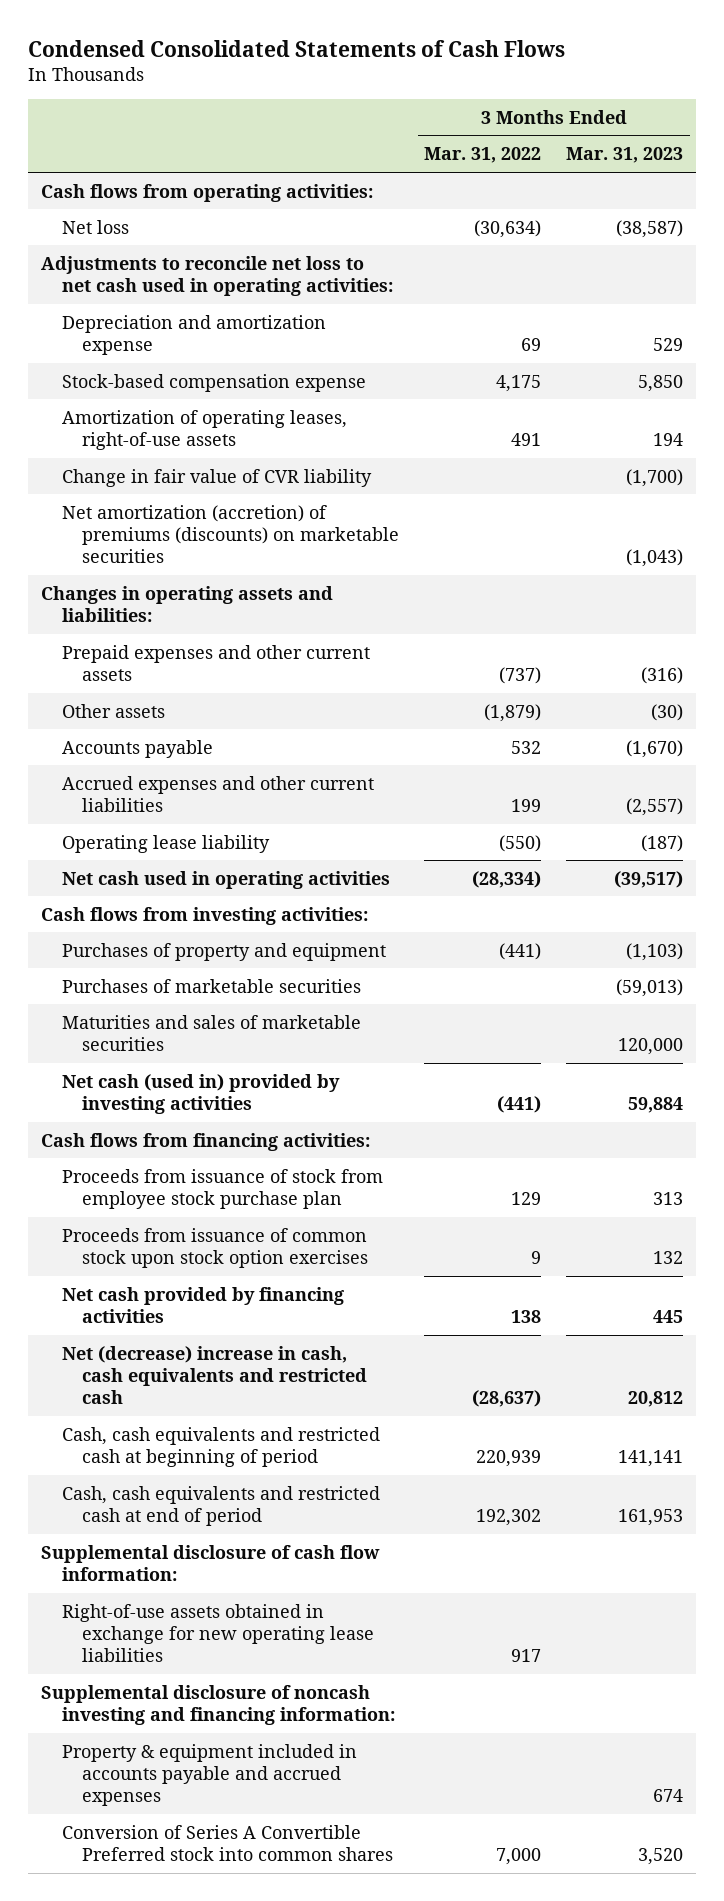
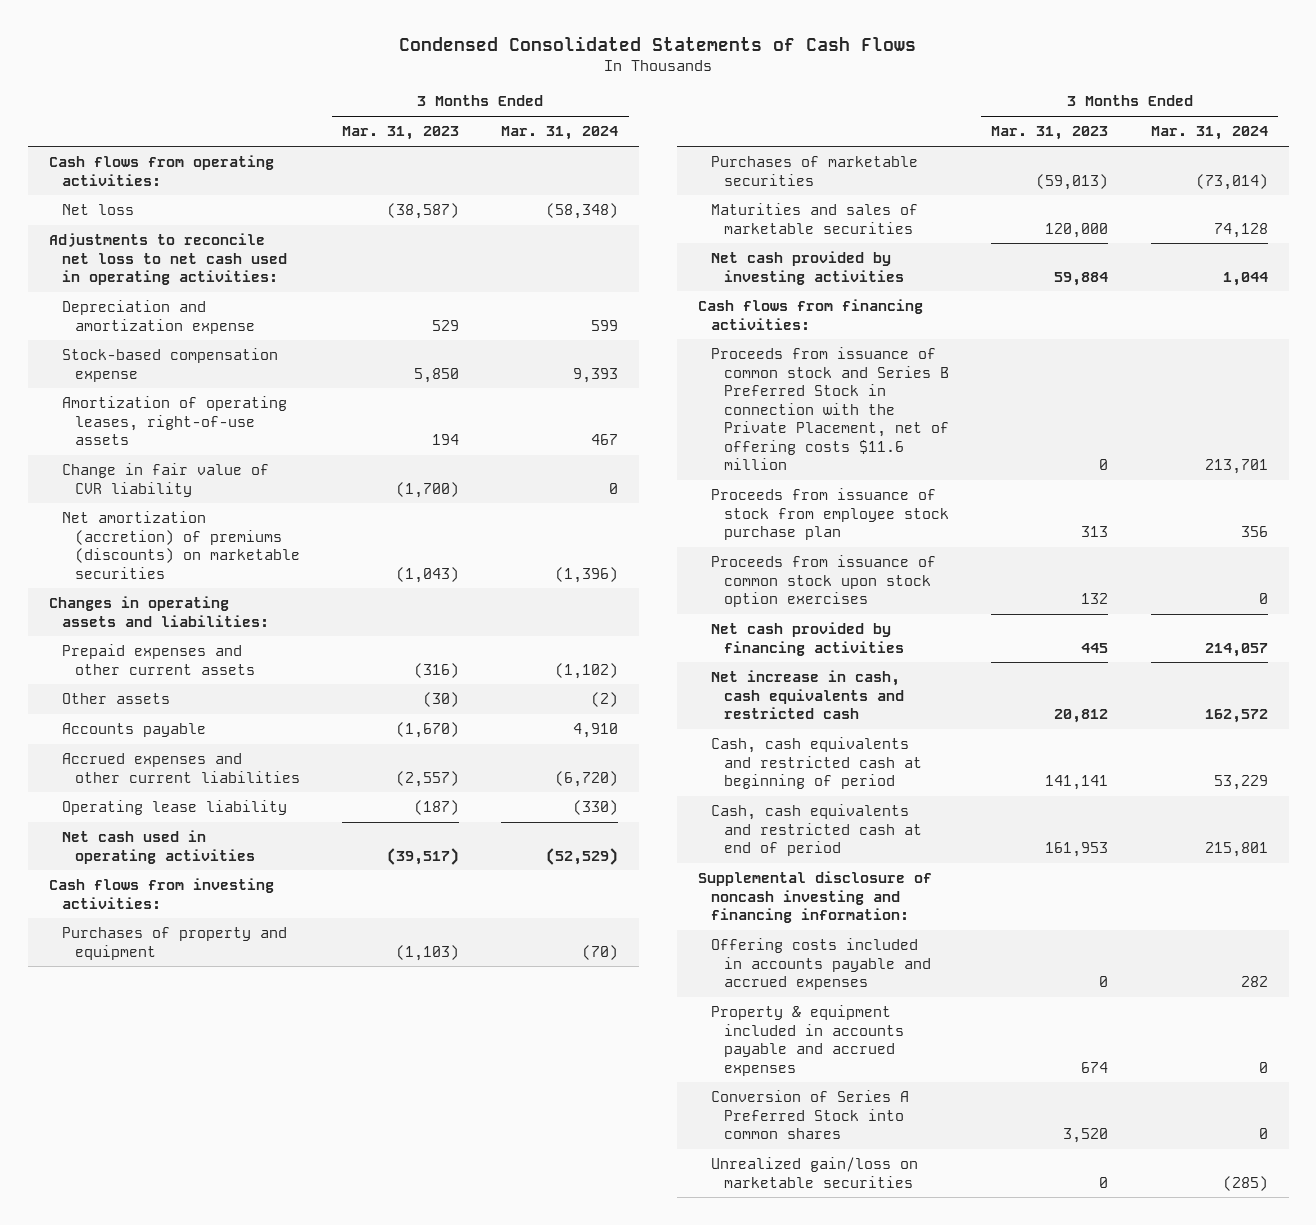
- | 3 Months Ended Mar. 31, 2022 | 3 Months Ended Mar. 31, 2023
+ | 3 Months Ended Mar. 31, 2023 | 3 Months Ended Mar. 31, 2024
- Net cash (used in) provided by investing activities | (441) | 59,884
+ Net cash provided by investing activities | 59,884 | 1,044
+ Proceeds from issuance of common stock and Series B Preferred Stock in connection with the Private Placement, net of offering costs $11.6 million | 0 | 213,701
- Net (decrease) increase in cash, cash equivalents and restricted cash | (28,637) | 20,812
+ Net increase in cash, cash equivalents and restricted cash | 20,812 | 162,572
- Supplemental disclosure of cash flow information:
- Right-of-use assets obtained in exchange for new operating lease liabilities | 917 |
+ Offering costs included in accounts payable and accrued expenses | 0 | 282
- Conversion of Series A Convertible Preferred stock into common shares | 7,000 | 3,520
+ Conversion of Series A Preferred Stock into common shares | 3,520 | 0
+ Unrealized gain/loss on marketable securities | 0 | (285)

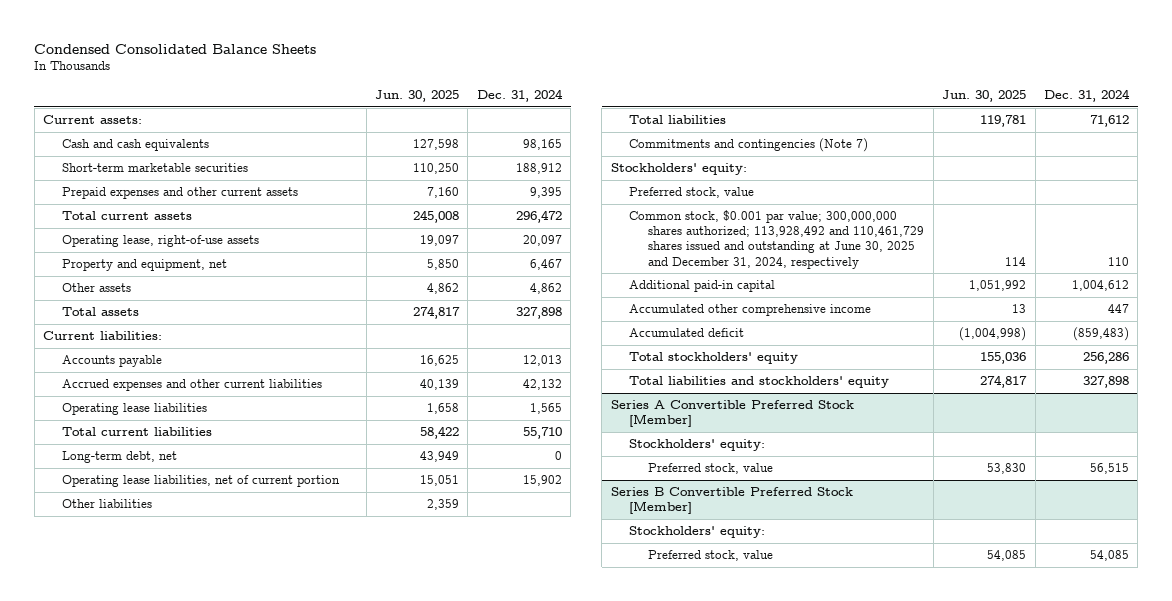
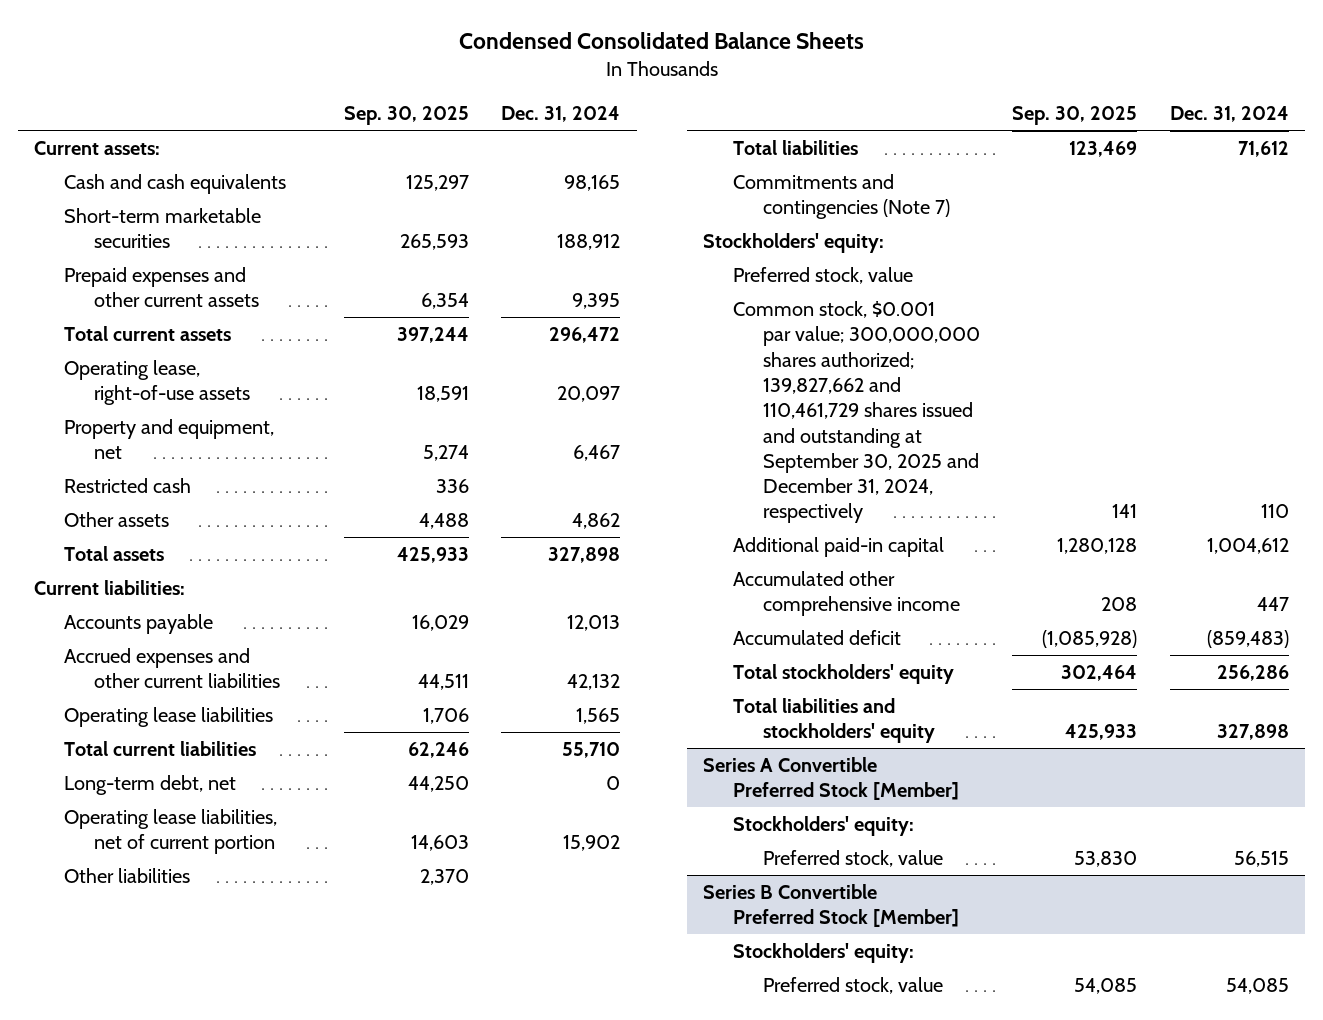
- | Jun. 30, 2025 | Dec. 31, 2024
+ | Sep. 30, 2025 | Dec. 31, 2024
+ Restricted cash | 336 |
- Common stock, $0.001 par value; 300,000,000 shares authorized; 113,928,492 and 110,461,729 shares issued and outstanding at June 30, 2025 and December 31, 2024, respectively | 114 | 110
+ Common stock, $0.001 par value; 300,000,000 shares authorized; 139,827,662 and 110,461,729 shares issued and outstanding at September 30, 2025 and December 31, 2024, respectively | 141 | 110

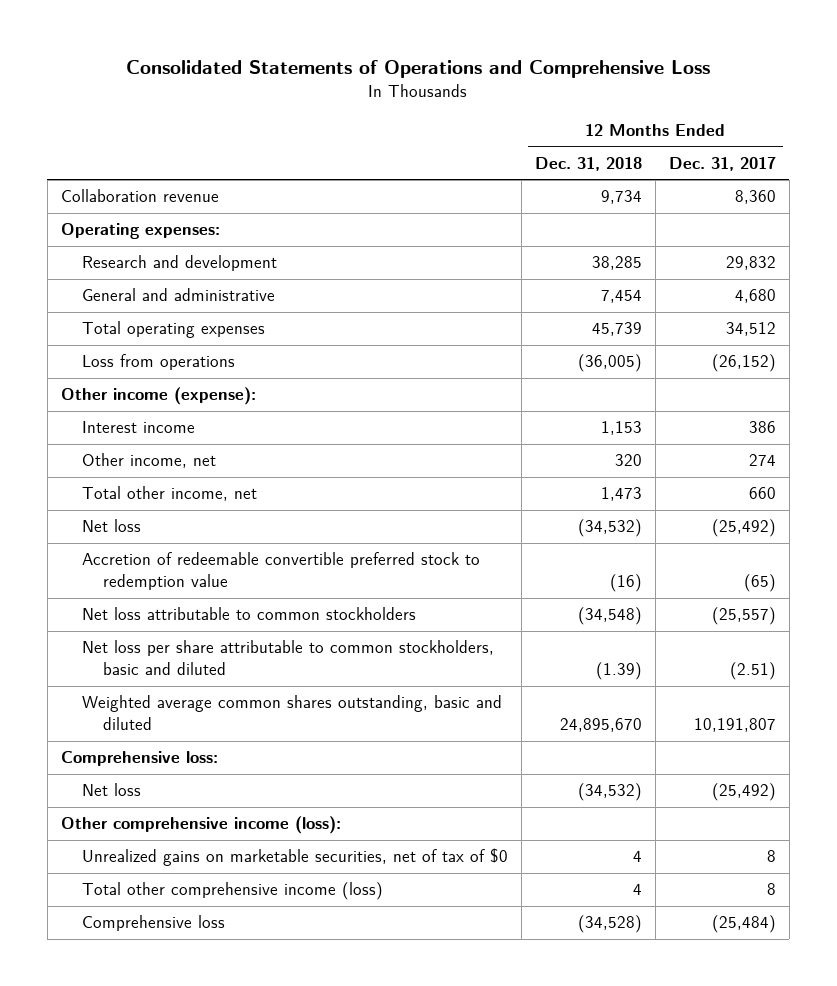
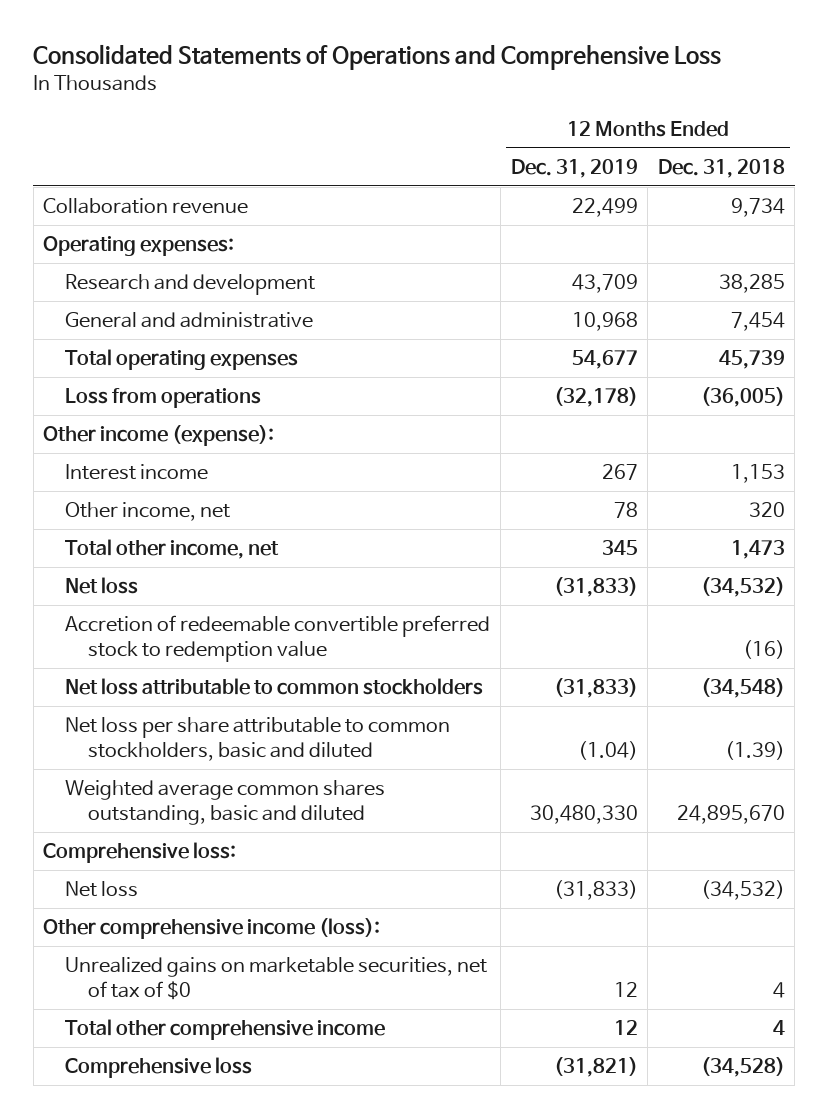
- | 12 Months Ended Dec. 31, 2018 | 12 Months Ended Dec. 31, 2017
+ | 12 Months Ended Dec. 31, 2019 | 12 Months Ended Dec. 31, 2018
- Total other comprehensive income (loss) | 4 | 8
+ Total other comprehensive income | 12 | 4

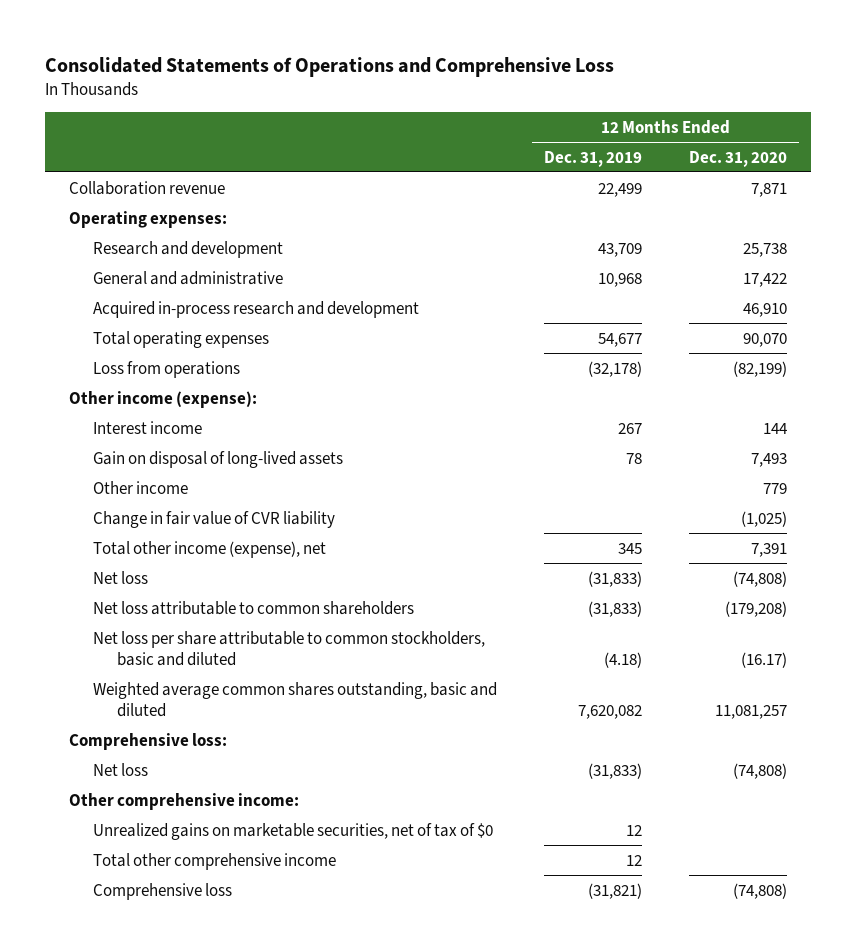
- | 12 Months Ended Dec. 31, 2019 | 12 Months Ended Dec. 31, 2018
+ | 12 Months Ended Dec. 31, 2019 | 12 Months Ended Dec. 31, 2020
+ Acquired in-process research and development | | 46,910
- Other income, net | 78 | 320
- Total other income, net | 345 | 1,473
+ Gain on disposal of long-lived assets | 78 | 7,493
+ Other income | | 779
+ Change in fair value of CVR liability | | (1,025)
+ Total other income (expense), net | 345 | 7,391
- Accretion of redeemable convertible preferred stock to redemption value | | (16)
- Net loss attributable to common stockholders | (31,833) | (34,548)
- Net loss per share attributable to common stockholders, basic and diluted | (1.04) | (1.39)
- Weighted average common shares outstanding, basic and diluted | 30,480,330 | 24,895,670
+ Net loss attributable to common shareholders | (31,833) | (179,208)
+ Net loss per share attributable to common stockholders, basic and diluted | (4.18) | (16.17)
+ Weighted average common shares outstanding, basic and diluted | 7,620,082 | 11,081,257
- Other comprehensive income (loss):
+ Other comprehensive income:

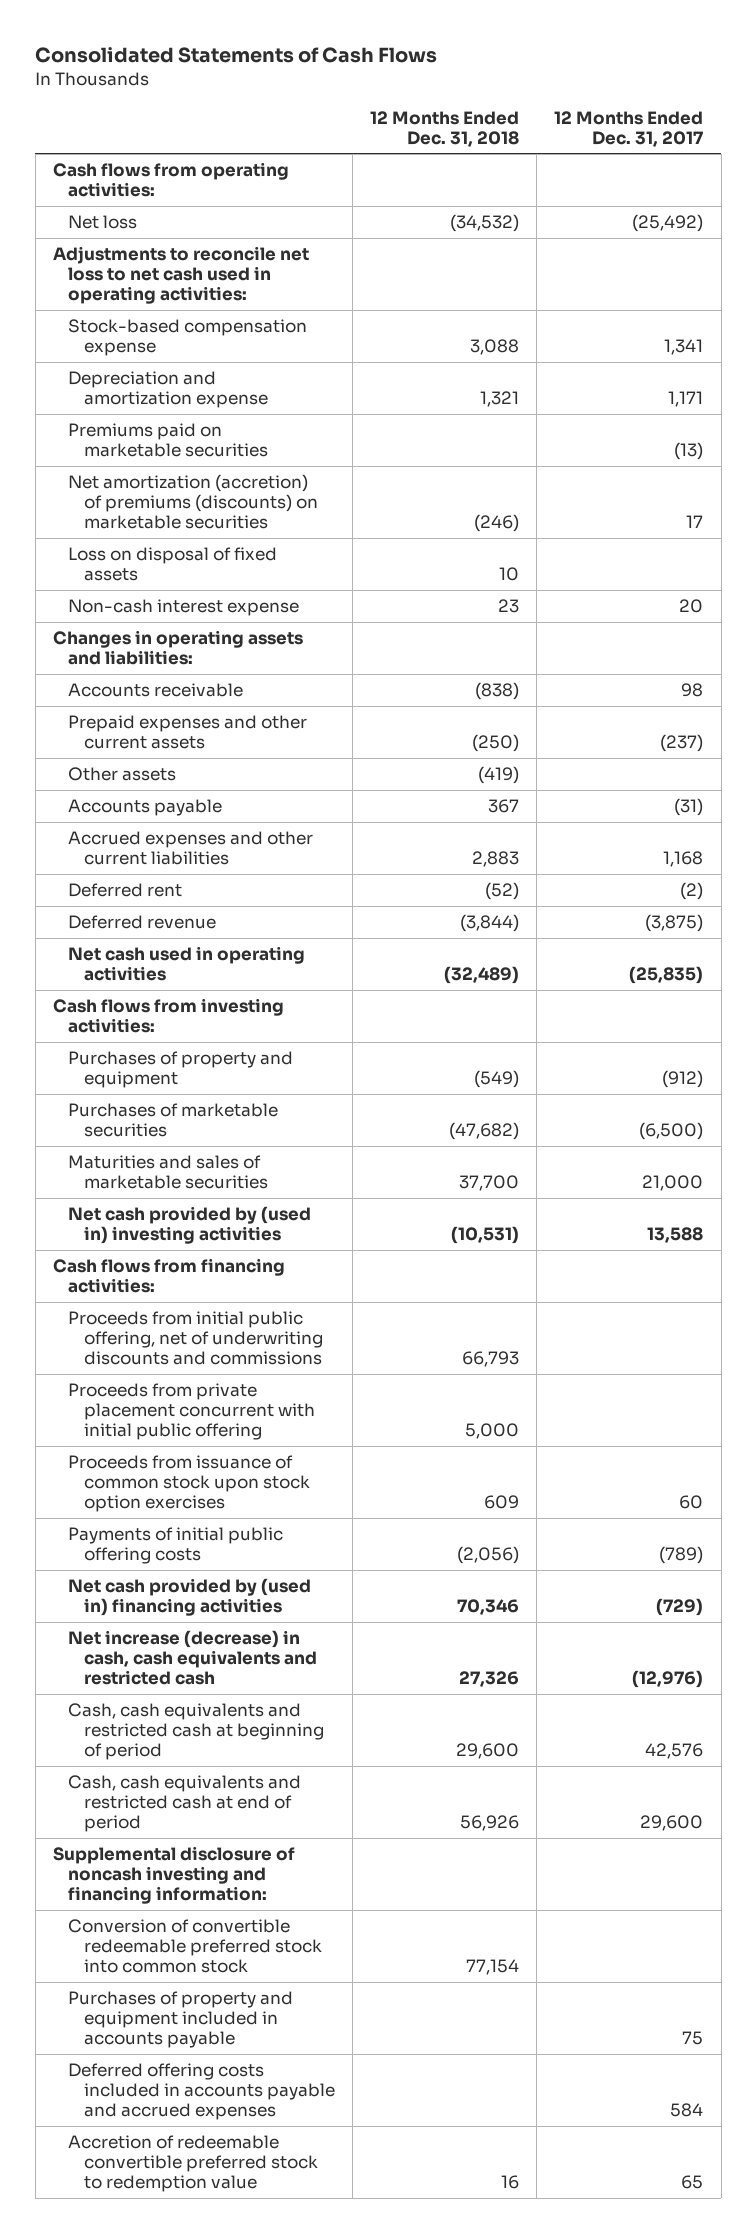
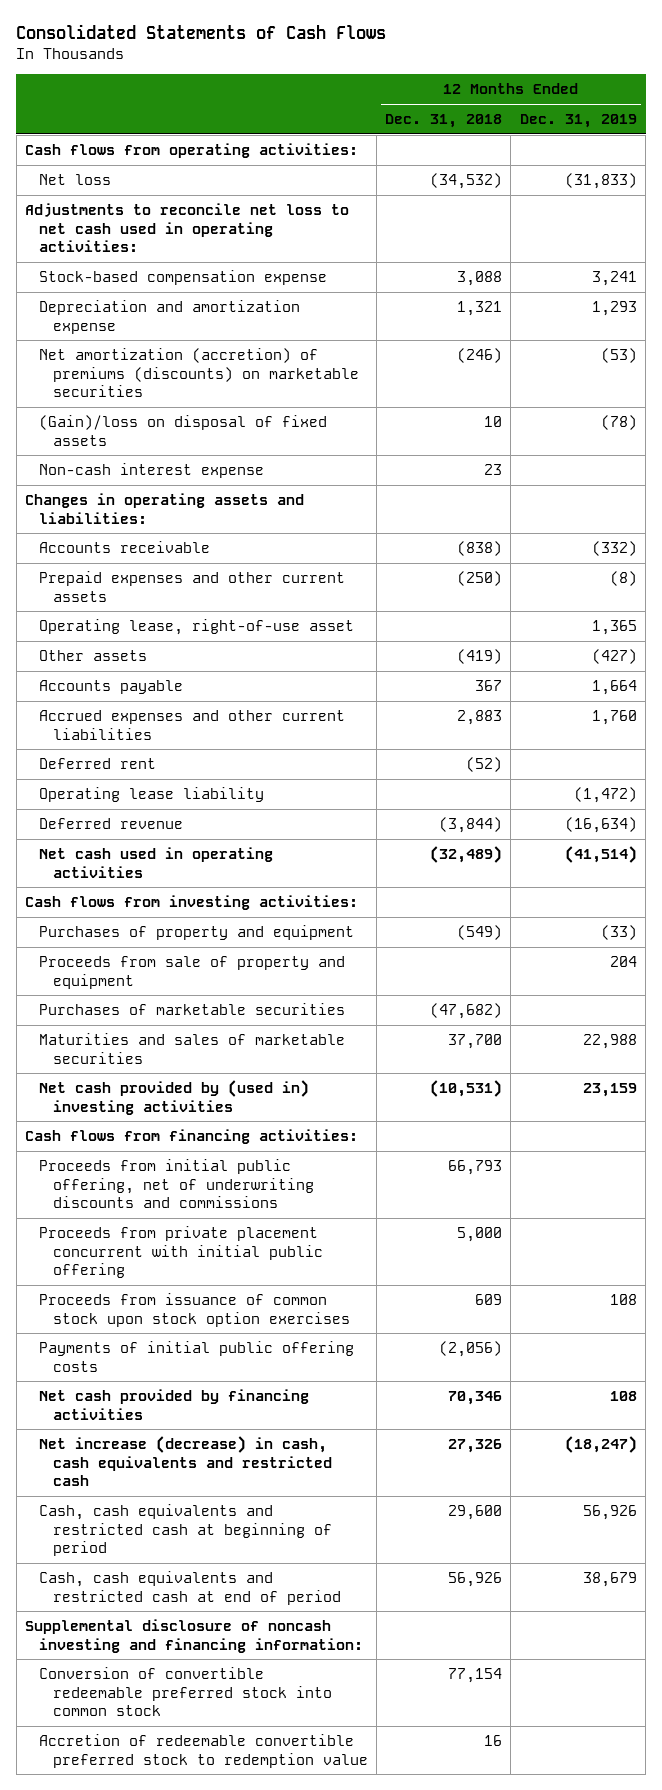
- | 12 Months Ended Dec. 31, 2018 | 12 Months Ended Dec. 31, 2017
+ | 12 Months Ended Dec. 31, 2018 | 12 Months Ended Dec. 31, 2019
- Premiums paid on marketable securities | | (13)
- Loss on disposal of fixed assets | 10 |
+ (Gain)/loss on disposal of fixed assets | 10 | (78)
+ Operating lease, right-of-use asset | | 1,365
+ Operating lease liability | | (1,472)
+ Proceeds from sale of property and equipment | | 204
- Net cash provided by (used in) financing activities | 70,346 | (729)
+ Net cash provided by financing activities | 70,346 | 108
- Purchases of property and equipment included in accounts payable | | 75
- Deferred offering costs included in accounts payable and accrued expenses | | 584

